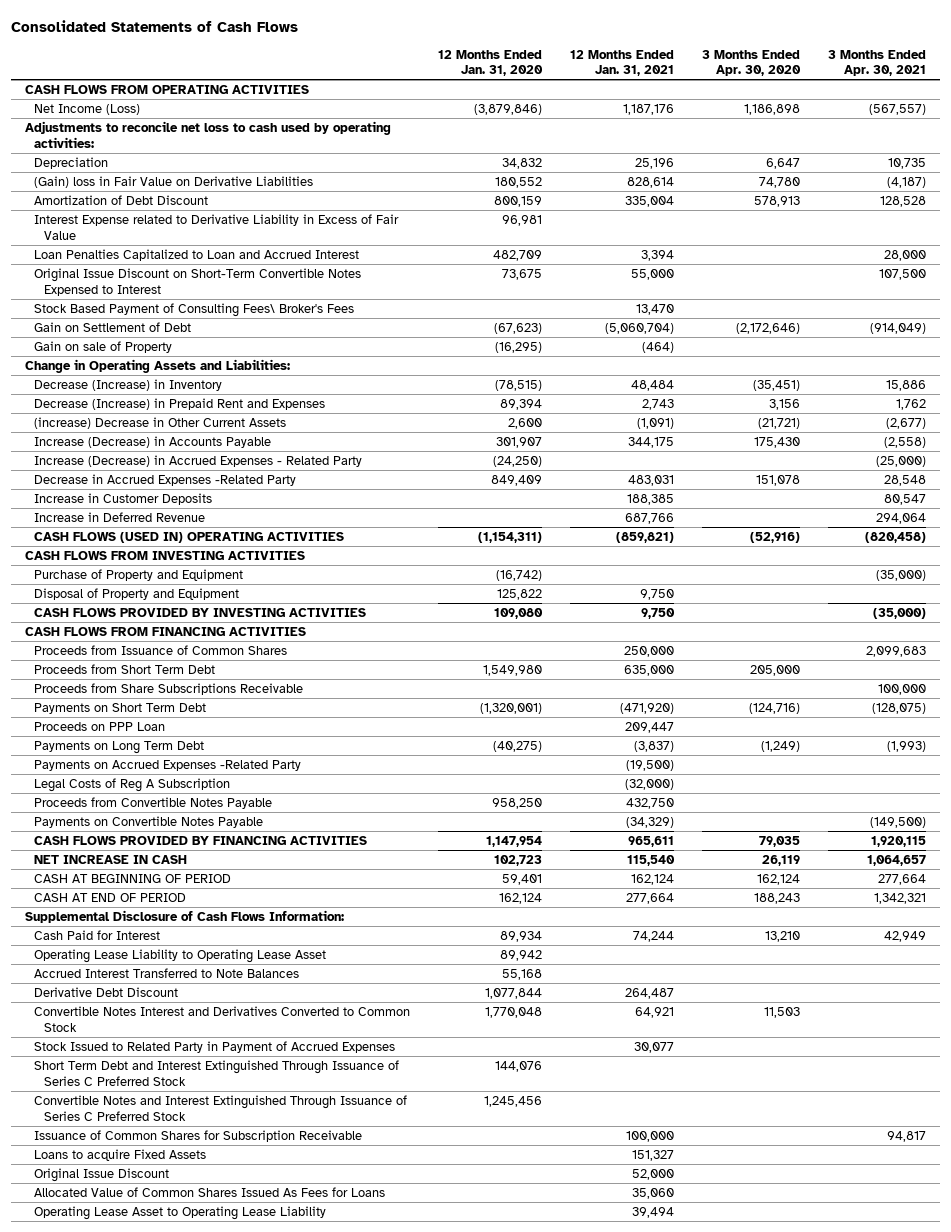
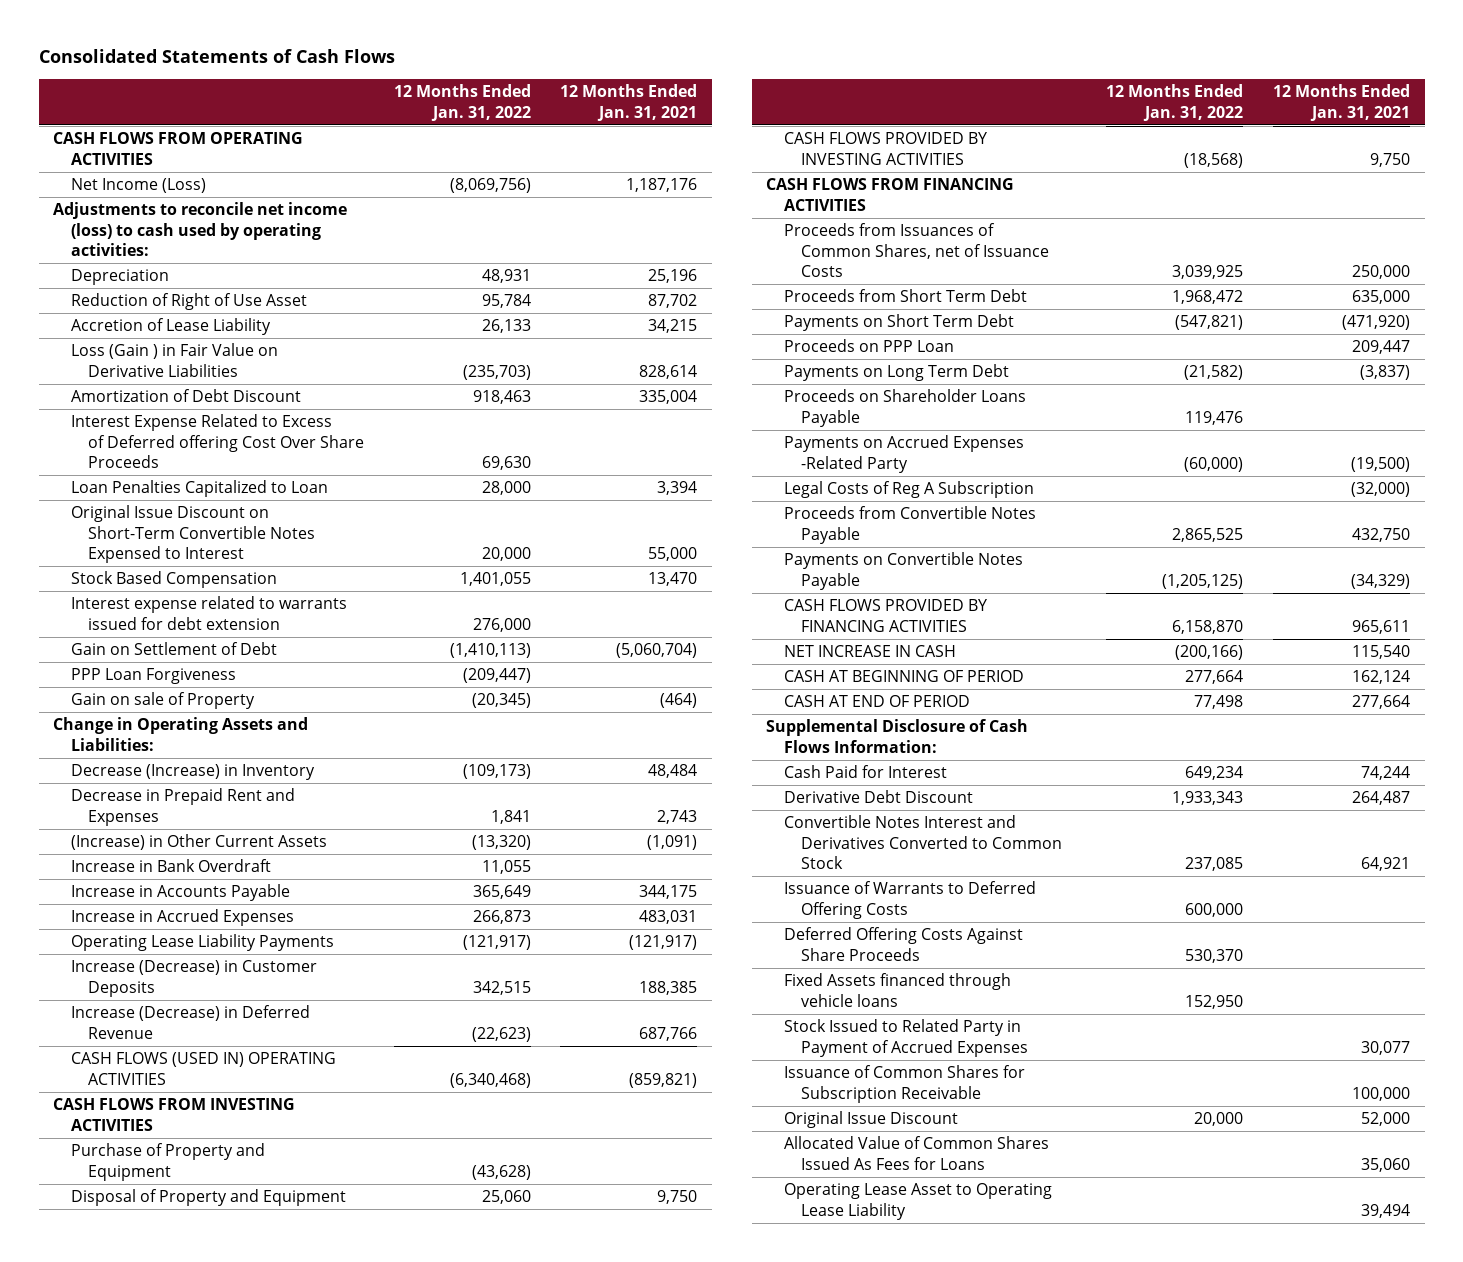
- | 12 Months Ended Jan. 31, 2020 | 12 Months Ended Jan. 31, 2021 | 3 Months Ended Apr. 30, 2020 | 3 Months Ended Apr. 30, 2021
+ | 12 Months Ended Jan. 31, 2022 | 12 Months Ended Jan. 31, 2021
- Adjustments to reconcile net loss to cash used by operating activities:
+ Adjustments to reconcile net income (loss) to cash used by operating activities:
- (Gain) loss in Fair Value on Derivative Liabilities | 180,552 | 828,614 | 74,780 | (4,187)
+ Reduction of Right of Use Asset | 95,784 | 87,702
+ Accretion of Lease Liability | 26,133 | 34,215
+ Loss (Gain ) in Fair Value on Derivative Liabilities | (235,703) | 828,614
- Interest Expense related to Derivative Liability in Excess of Fair Value | 96,981 | | |
- Loan Penalties Capitalized to Loan and Accrued Interest | 482,709 | 3,394 | | 28,000
+ Interest Expense Related to Excess of Deferred offering Cost Over Share Proceeds | 69,630 |
+ Loan Penalties Capitalized to Loan | 28,000 | 3,394
- Stock Based Payment of Consulting Fees\ Broker's Fees | | 13,470 | |
+ Stock Based Compensation | 1,401,055 | 13,470
+ Interest expense related to warrants issued for debt extension | 276,000 |
+ PPP Loan Forgiveness | (209,447) |
- Decrease (Increase) in Prepaid Rent and Expenses | 89,394 | 2,743 | 3,156 | 1,762
- (increase) Decrease in Other Current Assets | 2,600 | (1,091) | (21,721) | (2,677)
- Increase (Decrease) in Accounts Payable | 301,907 | 344,175 | 175,430 | (2,558)
- Increase (Decrease) in Accrued Expenses - Related Party | (24,250) | | | (25,000)
- Decrease in Accrued Expenses -Related Party | 849,409 | 483,031 | 151,078 | 28,548
- Increase in Customer Deposits | | 188,385 | | 80,547
- Increase in Deferred Revenue | | 687,766 | | 294,064
+ Decrease in Prepaid Rent and Expenses | 1,841 | 2,743
+ (Increase) in Other Current Assets | (13,320) | (1,091)
+ Increase in Bank Overdraft | 11,055 |
+ Increase in Accounts Payable | 365,649 | 344,175
+ Increase in Accrued Expenses | 266,873 | 483,031
+ Operating Lease Liability Payments | (121,917) | (121,917)
+ Increase (Decrease) in Customer Deposits | 342,515 | 188,385
+ Increase (Decrease) in Deferred Revenue | (22,623) | 687,766
- Proceeds from Issuance of Common Shares | | 250,000 | | 2,099,683
+ Proceeds from Issuances of Common Shares, net of Issuance Costs | 3,039,925 | 250,000
- Proceeds from Share Subscriptions Receivable | | | | 100,000
+ Proceeds on Shareholder Loans Payable | 119,476 |
- Operating Lease Liability to Operating Lease Asset | 89,942 | | |
- Accrued Interest Transferred to Note Balances | 55,168 | | |
+ Issuance of Warrants to Deferred Offering Costs | 600,000 |
+ Deferred Offering Costs Against Share Proceeds | 530,370 |
+ Fixed Assets financed through vehicle loans | 152,950 |
- Short Term Debt and Interest Extinguished Through Issuance of Series C Preferred Stock | 144,076 | | |
- Convertible Notes and Interest Extinguished Through Issuance of Series C Preferred Stock | 1,245,456 | | |
- Loans to acquire Fixed Assets | | 151,327 | |

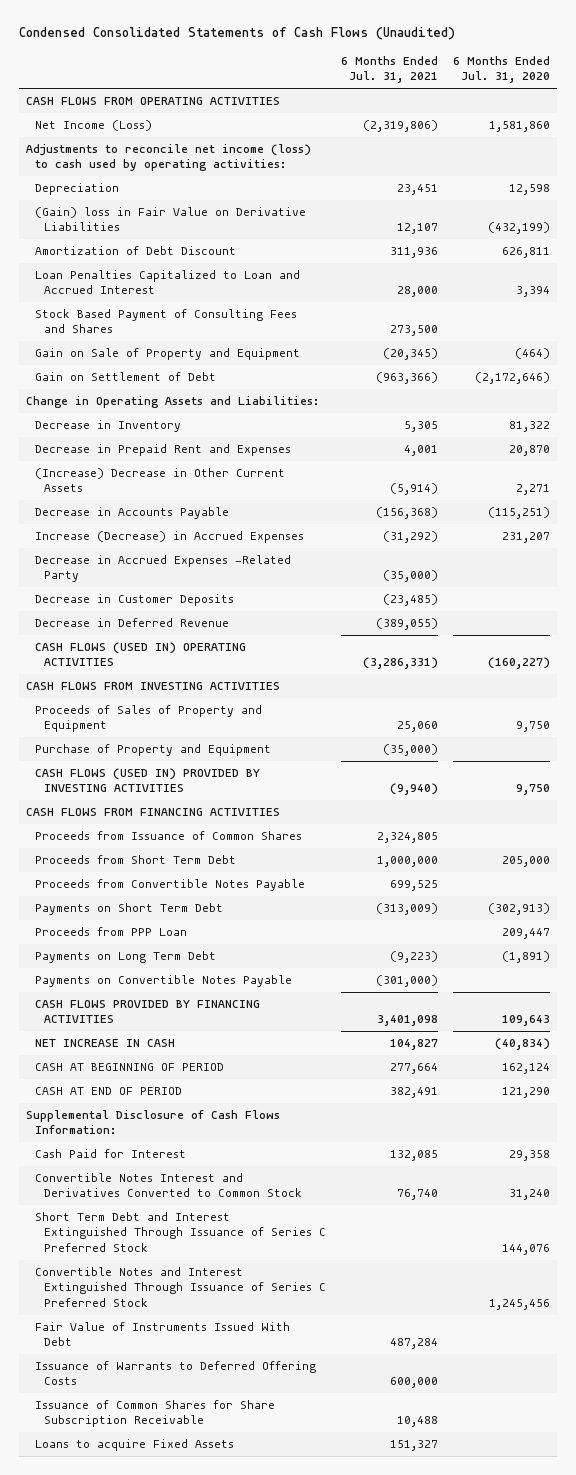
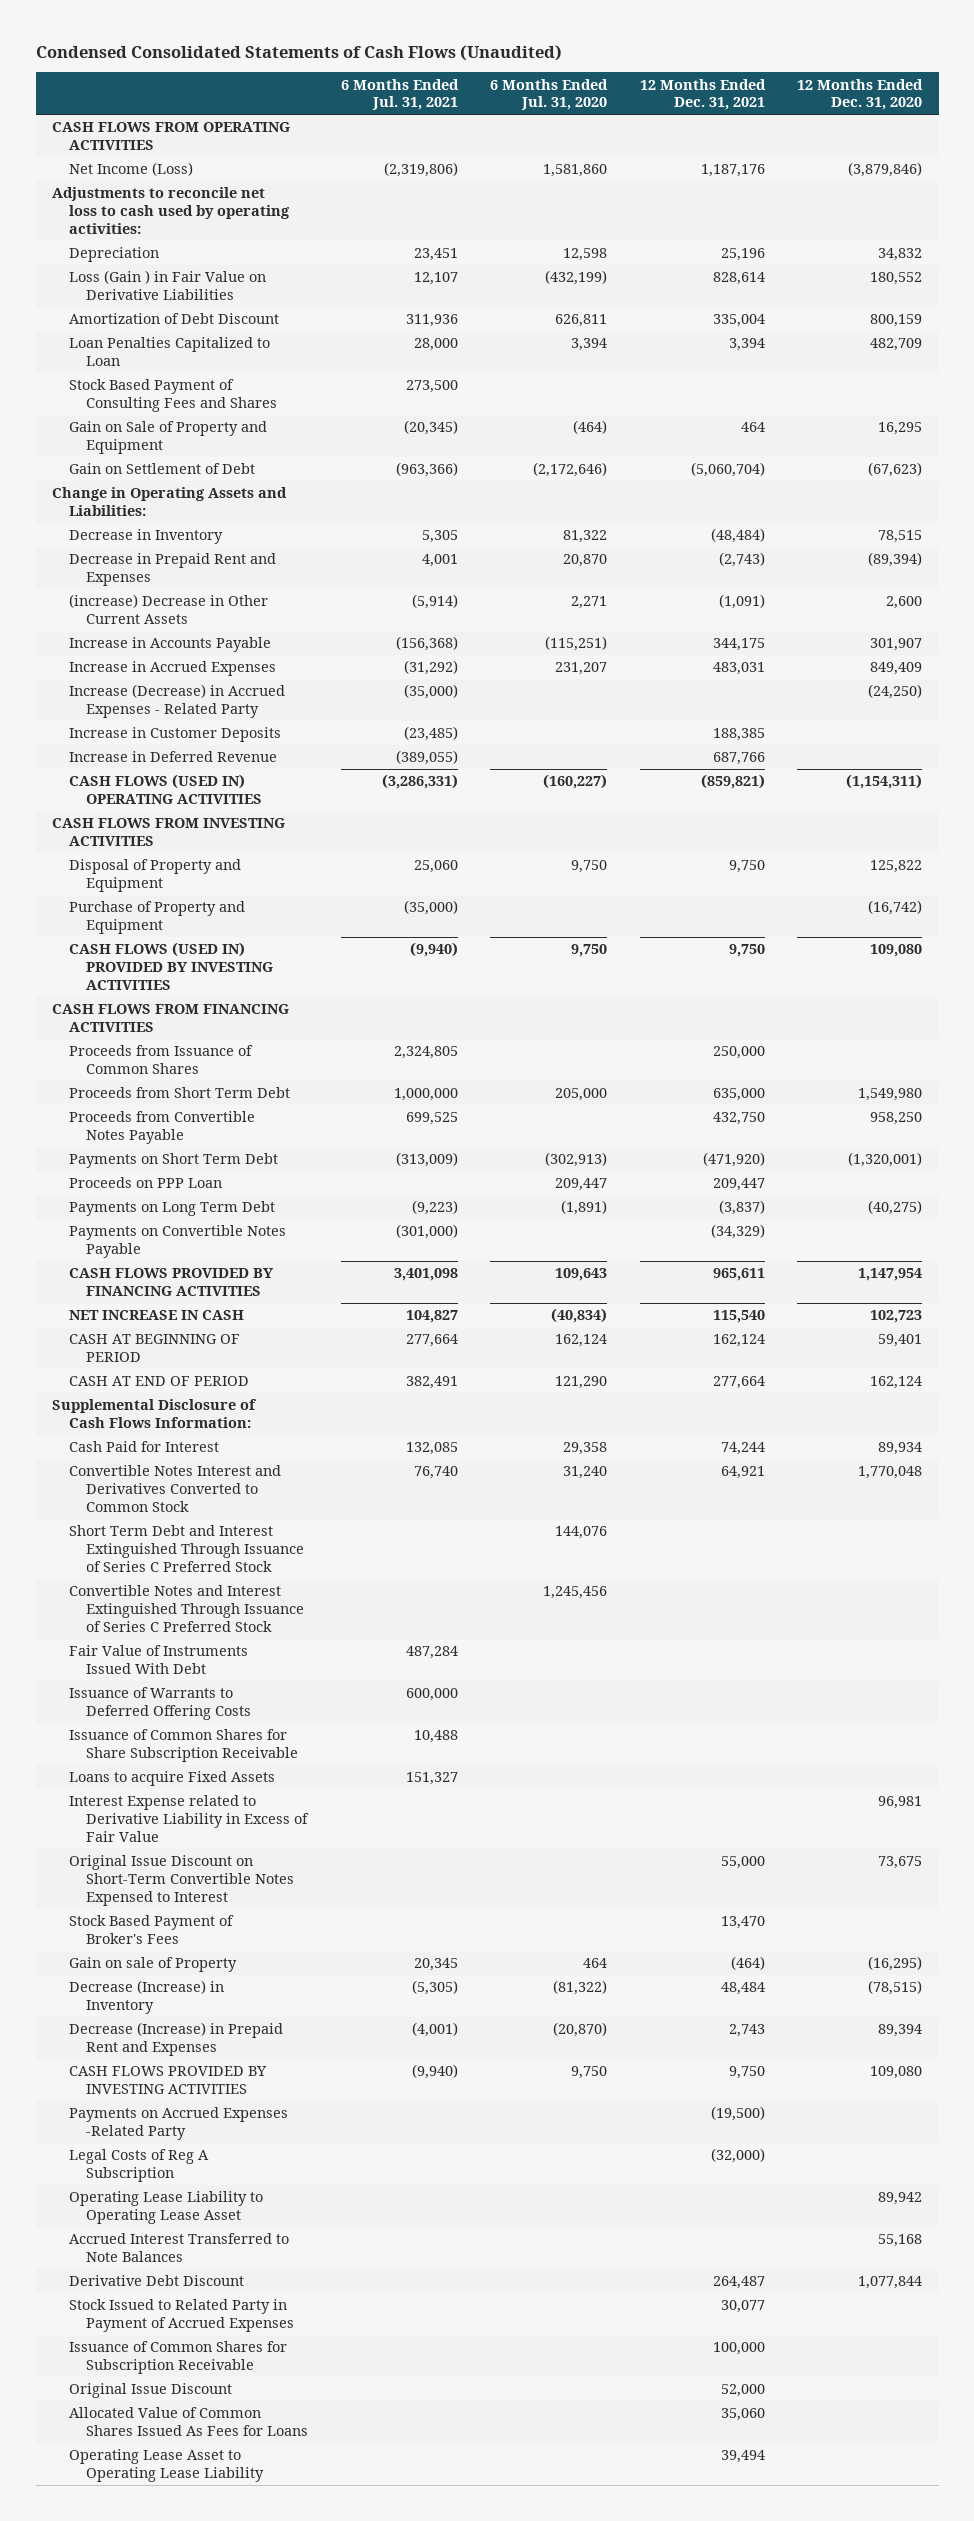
- | 6 Months Ended Jul. 31, 2021 | 6 Months Ended Jul. 31, 2020
+ | 6 Months Ended Jul. 31, 2021 | 6 Months Ended Jul. 31, 2020 | 12 Months Ended Dec. 31, 2021 | 12 Months Ended Dec. 31, 2020
- Adjustments to reconcile net income (loss) to cash used by operating activities:
+ Adjustments to reconcile net loss to cash used by operating activities:
- (Gain) loss in Fair Value on Derivative Liabilities | 12,107 | (432,199)
+ Loss (Gain ) in Fair Value on Derivative Liabilities | 12,107 | (432,199) | 828,614 | 180,552
- Loan Penalties Capitalized to Loan and Accrued Interest | 28,000 | 3,394
+ Loan Penalties Capitalized to Loan | 28,000 | 3,394 | 3,394 | 482,709
- (Increase) Decrease in Other Current Assets | (5,914) | 2,271
- Decrease in Accounts Payable | (156,368) | (115,251)
- Increase (Decrease) in Accrued Expenses | (31,292) | 231,207
- Decrease in Accrued Expenses -Related Party | (35,000) |
- Decrease in Customer Deposits | (23,485) |
- Decrease in Deferred Revenue | (389,055) |
+ (increase) Decrease in Other Current Assets | (5,914) | 2,271 | (1,091) | 2,600
+ Increase in Accounts Payable | (156,368) | (115,251) | 344,175 | 301,907
+ Increase in Accrued Expenses | (31,292) | 231,207 | 483,031 | 849,409
+ Increase (Decrease) in Accrued Expenses - Related Party | (35,000) | | | (24,250)
+ Increase in Customer Deposits | (23,485) | | 188,385 |
+ Increase in Deferred Revenue | (389,055) | | 687,766 |
- Proceeds of Sales of Property and Equipment | 25,060 | 9,750
+ Disposal of Property and Equipment | 25,060 | 9,750 | 9,750 | 125,822
- Proceeds from PPP Loan | | 209,447
+ Proceeds on PPP Loan | | 209,447 | 209,447 |
+ Interest Expense related to Derivative Liability in Excess of Fair Value | | | | 96,981
+ Original Issue Discount on Short-Term Convertible Notes Expensed to Interest | | | 55,000 | 73,675
+ Stock Based Payment of Broker's Fees | | | 13,470 |
+ Gain on sale of Property | 20,345 | 464 | (464) | (16,295)
+ Decrease (Increase) in Inventory | (5,305) | (81,322) | 48,484 | (78,515)
+ Decrease (Increase) in Prepaid Rent and Expenses | (4,001) | (20,870) | 2,743 | 89,394
+ CASH FLOWS PROVIDED BY INVESTING ACTIVITIES | (9,940) | 9,750 | 9,750 | 109,080
+ Payments on Accrued Expenses -Related Party | | | (19,500) |
+ Legal Costs of Reg A Subscription | | | (32,000) |
+ Operating Lease Liability to Operating Lease Asset | | | | 89,942
+ Accrued Interest Transferred to Note Balances | | | | 55,168
+ Derivative Debt Discount | | | 264,487 | 1,077,844
+ Stock Issued to Related Party in Payment of Accrued Expenses | | | 30,077 |
+ Issuance of Common Shares for Subscription Receivable | | | 100,000 |
+ Original Issue Discount | | | 52,000 |
+ Allocated Value of Common Shares Issued As Fees for Loans | | | 35,060 |
+ Operating Lease Asset to Operating Lease Liability | | | 39,494 |

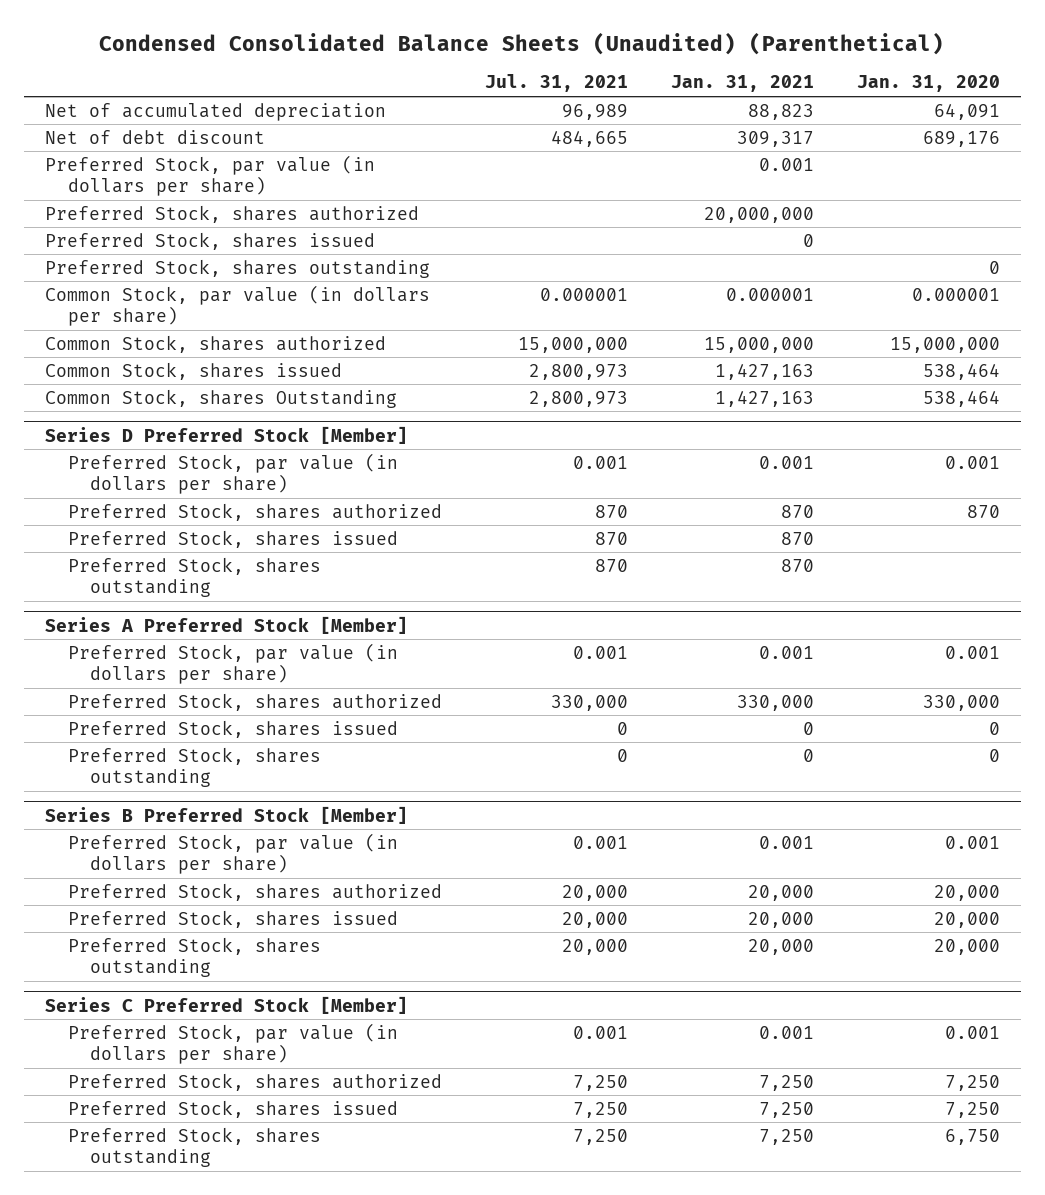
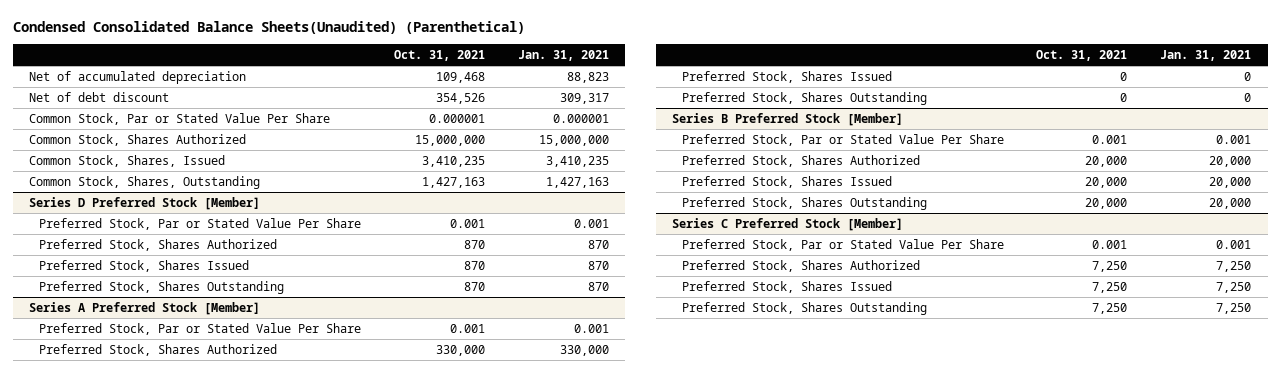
- Condensed Consolidated Balance Sheets (Unaudited) (Parenthetical)
+ Condensed Consolidated Balance Sheets(Unaudited) (Parenthetical)
- | Jul. 31, 2021 | Jan. 31, 2021 | Jan. 31, 2020
+ | Oct. 31, 2021 | Jan. 31, 2021
- Preferred Stock, par value (in dollars per share) | | 0.001 |
- Preferred Stock, shares authorized | | 20,000,000 |
- Preferred Stock, shares issued | | 0 |
- Preferred Stock, shares outstanding | | | 0
- Common Stock, par value (in dollars per share) | 0.000001 | 0.000001 | 0.000001
- Common Stock, shares authorized | 15,000,000 | 15,000,000 | 15,000,000
- Common Stock, shares issued | 2,800,973 | 1,427,163 | 538,464
- Common Stock, shares Outstanding | 2,800,973 | 1,427,163 | 538,464
+ Common Stock, Par or Stated Value Per Share | 0.000001 | 0.000001
+ Common Stock, Shares Authorized | 15,000,000 | 15,000,000
+ Common Stock, Shares, Issued | 3,410,235 | 3,410,235
+ Common Stock, Shares, Outstanding | 1,427,163 | 1,427,163
@ Series D Preferred Stock [Member]
- Preferred Stock, par value (in dollars per share) | 0.001 | 0.001 | 0.001
- Preferred Stock, shares authorized | 870 | 870 | 870
- Preferred Stock, shares issued | 870 | 870 |
- Preferred Stock, shares outstanding | 870 | 870 |
+ Preferred Stock, Par or Stated Value Per Share | 0.001 | 0.001
+ Preferred Stock, Shares Authorized | 870 | 870
+ Preferred Stock, Shares Issued | 870 | 870
+ Preferred Stock, Shares Outstanding | 870 | 870
@ Series A Preferred Stock [Member]
- Preferred Stock, par value (in dollars per share) | 0.001 | 0.001 | 0.001
- Preferred Stock, shares authorized | 330,000 | 330,000 | 330,000
- Preferred Stock, shares issued | 0 | 0 | 0
- Preferred Stock, shares outstanding | 0 | 0 | 0
+ Preferred Stock, Par or Stated Value Per Share | 0.001 | 0.001
+ Preferred Stock, Shares Authorized | 330,000 | 330,000
+ Preferred Stock, Shares Issued | 0 | 0
+ Preferred Stock, Shares Outstanding | 0 | 0
@ Series B Preferred Stock [Member]
- Preferred Stock, par value (in dollars per share) | 0.001 | 0.001 | 0.001
- Preferred Stock, shares authorized | 20,000 | 20,000 | 20,000
- Preferred Stock, shares issued | 20,000 | 20,000 | 20,000
- Preferred Stock, shares outstanding | 20,000 | 20,000 | 20,000
+ Preferred Stock, Par or Stated Value Per Share | 0.001 | 0.001
+ Preferred Stock, Shares Authorized | 20,000 | 20,000
+ Preferred Stock, Shares Issued | 20,000 | 20,000
+ Preferred Stock, Shares Outstanding | 20,000 | 20,000
@ Series C Preferred Stock [Member]
- Preferred Stock, par value (in dollars per share) | 0.001 | 0.001 | 0.001
- Preferred Stock, shares authorized | 7,250 | 7,250 | 7,250
- Preferred Stock, shares issued | 7,250 | 7,250 | 7,250
- Preferred Stock, shares outstanding | 7,250 | 7,250 | 6,750
+ Preferred Stock, Par or Stated Value Per Share | 0.001 | 0.001
+ Preferred Stock, Shares Authorized | 7,250 | 7,250
+ Preferred Stock, Shares Issued | 7,250 | 7,250
+ Preferred Stock, Shares Outstanding | 7,250 | 7,250

